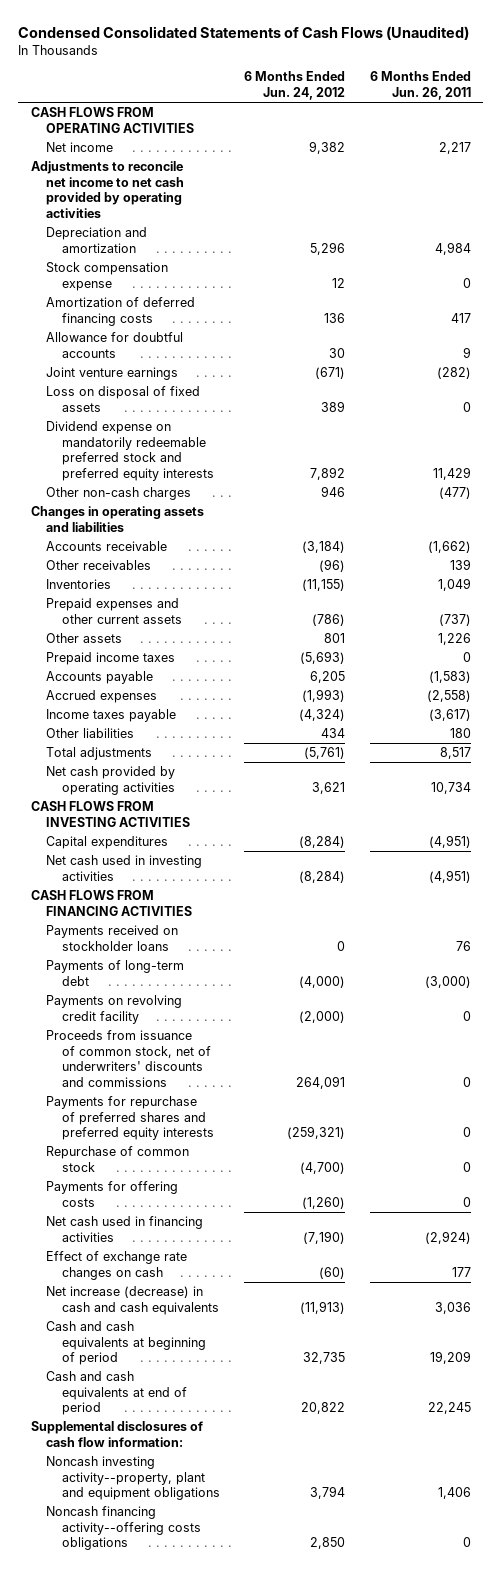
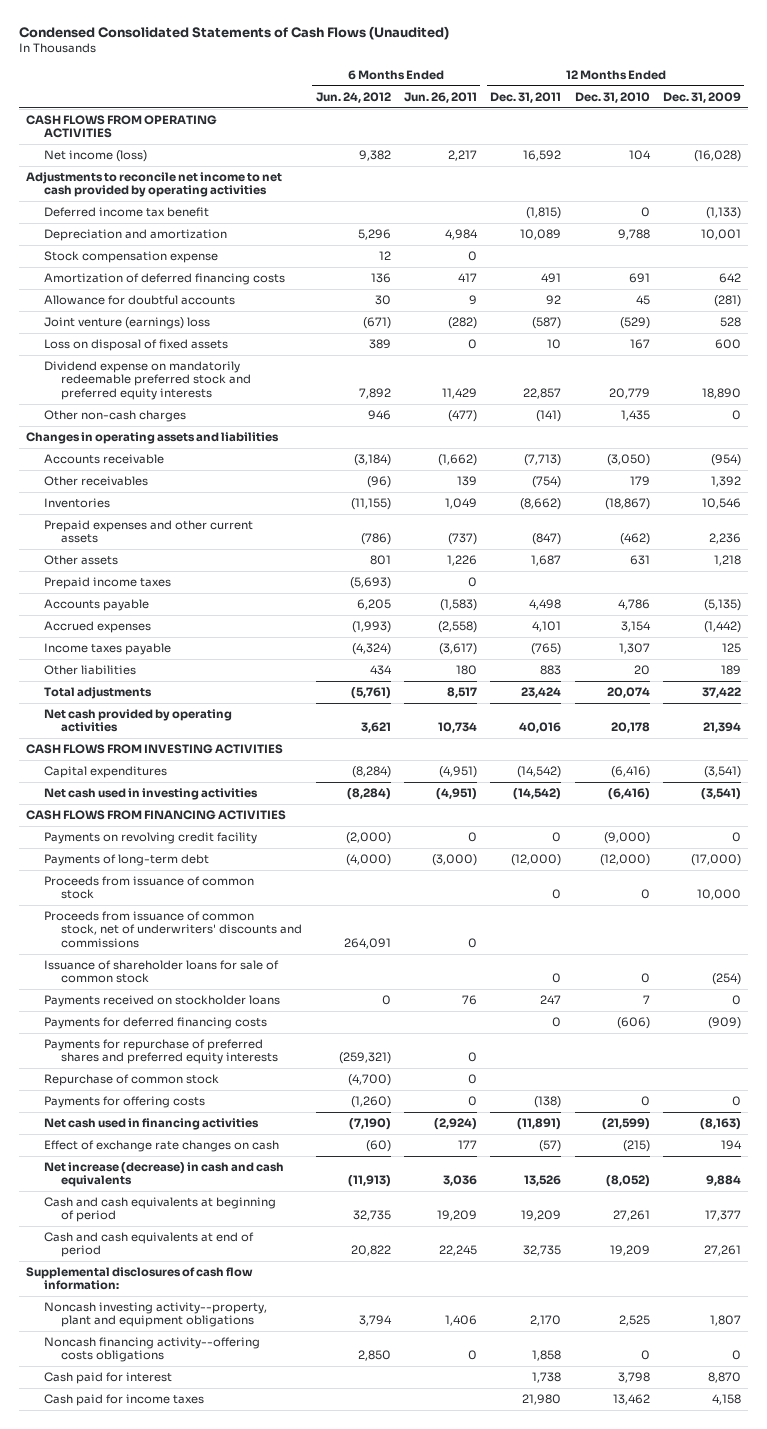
- | 6 Months Ended Jun. 24, 2012 | 6 Months Ended Jun. 26, 2011
+ | 6 Months Ended Jun. 24, 2012 | 6 Months Ended Jun. 26, 2011 | 12 Months Ended Dec. 31, 2011 | 12 Months Ended Dec. 31, 2010 | 12 Months Ended Dec. 31, 2009
- Net income | 9,382 | 2,217
+ Net income (loss) | 9,382 | 2,217 | 16,592 | 104 | (16,028)
+ Deferred income tax benefit | | | (1,815) | 0 | (1,133)
- Joint venture earnings | (671) | (282)
+ Joint venture (earnings) loss | (671) | (282) | (587) | (529) | 528
moved down: Payments of long-term debt | (4,000) | (3,000) | (12,000) | (12,000) | (17,000)
+ Proceeds from issuance of common stock | | | 0 | 0 | 10,000
+ Issuance of shareholder loans for sale of common stock | | | 0 | 0 | (254)
moved down: Payments received on stockholder loans | 0 | 76 | 247 | 7 | 0
+ Payments for deferred financing costs | | | 0 | (606) | (909)
+ Cash paid for interest | | | 1,738 | 3,798 | 8,870
+ Cash paid for income taxes | | | 21,980 | 13,462 | 4,158

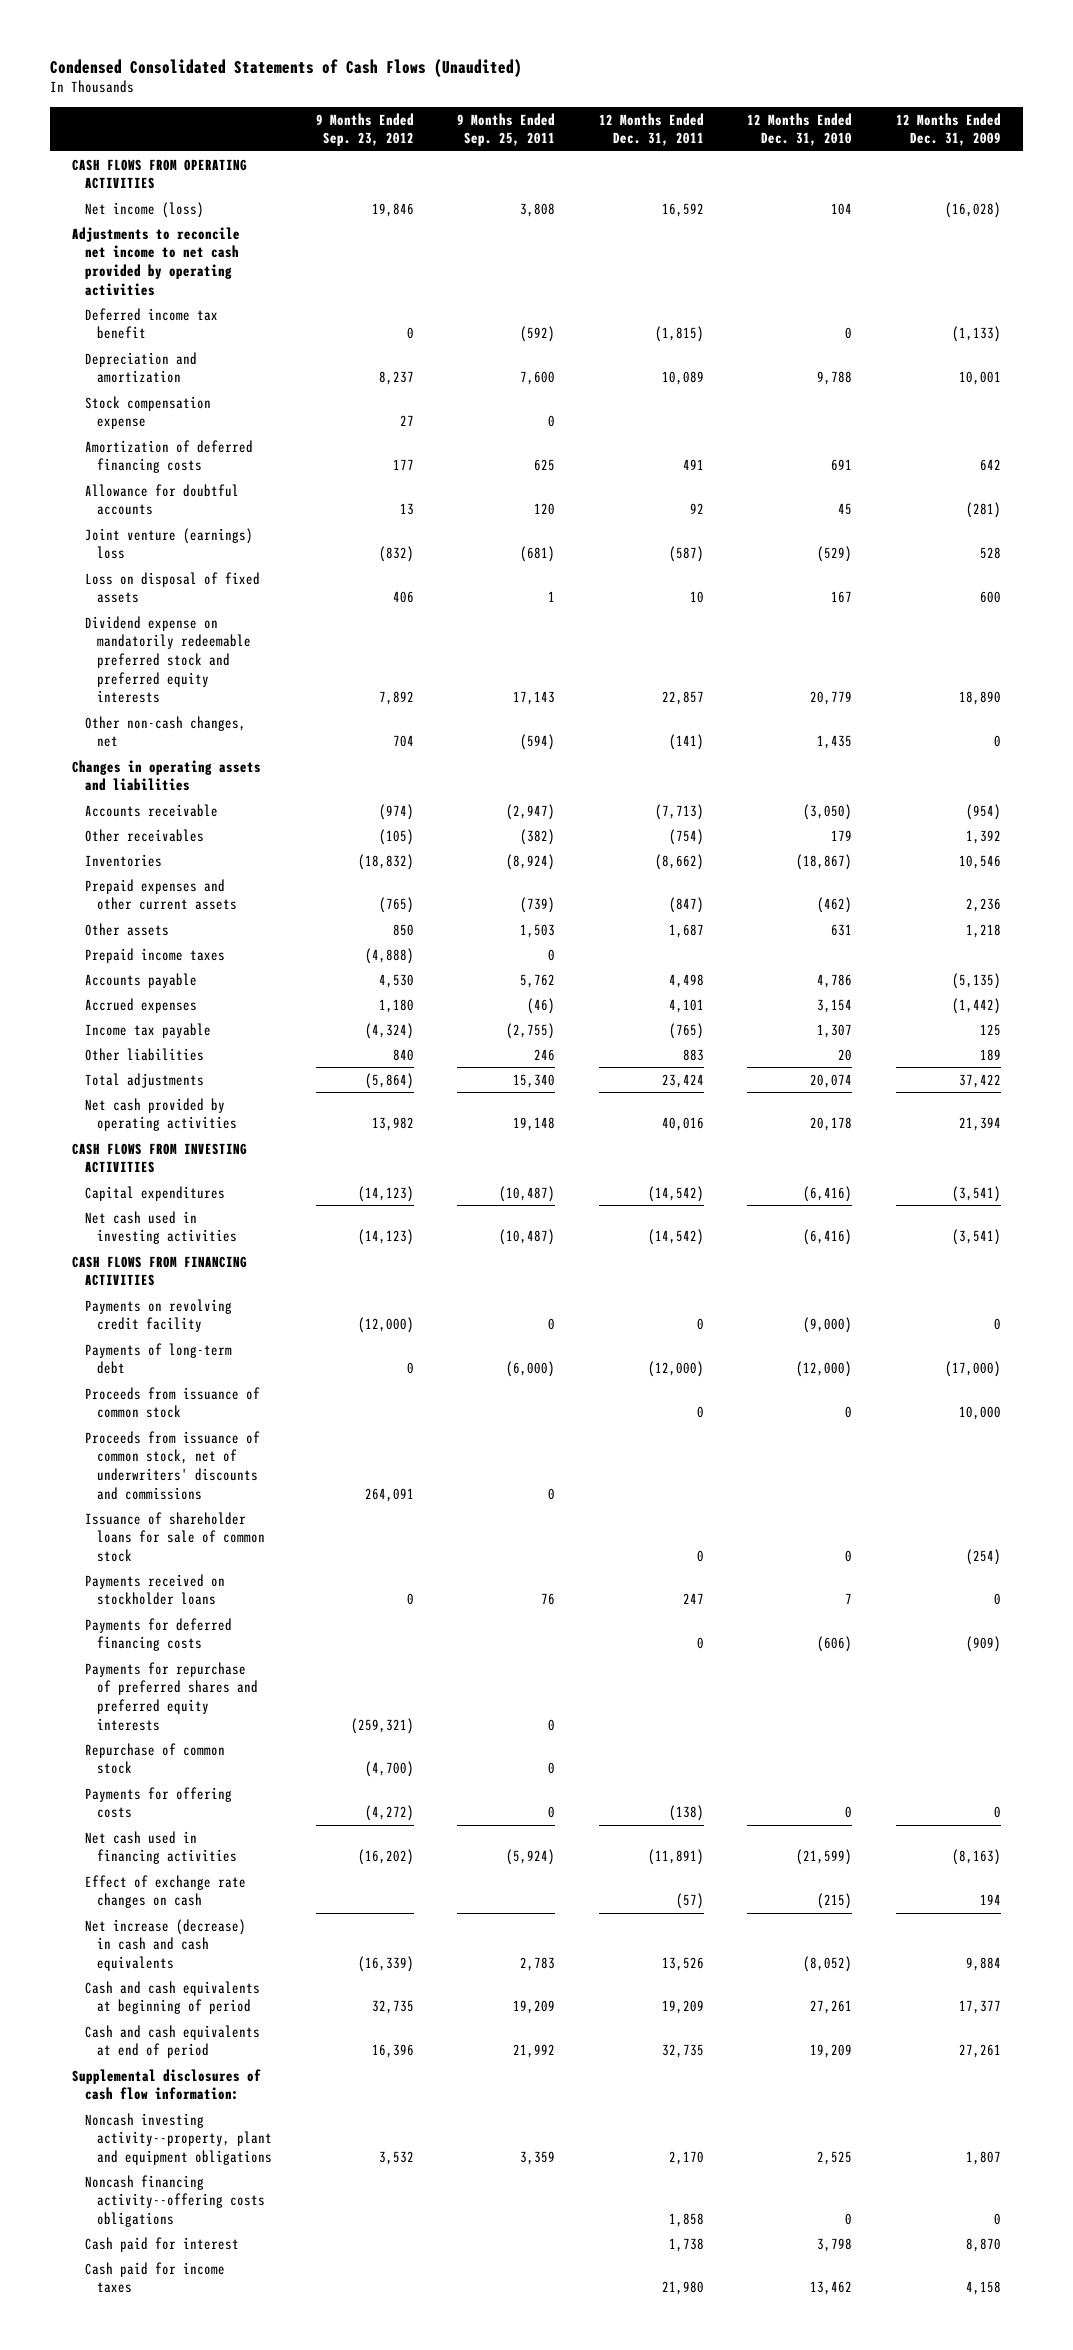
- | 6 Months Ended Jun. 24, 2012 | 6 Months Ended Jun. 26, 2011 | 12 Months Ended Dec. 31, 2011 | 12 Months Ended Dec. 31, 2010 | 12 Months Ended Dec. 31, 2009
+ | 9 Months Ended Sep. 23, 2012 | 9 Months Ended Sep. 25, 2011 | 12 Months Ended Dec. 31, 2011 | 12 Months Ended Dec. 31, 2010 | 12 Months Ended Dec. 31, 2009
- Other non-cash charges | 946 | (477) | (141) | 1,435 | 0
+ Other non-cash changes, net | 704 | (594) | (141) | 1,435 | 0
- Income taxes payable | (4,324) | (3,617) | (765) | 1,307 | 125
+ Income tax payable | (4,324) | (2,755) | (765) | 1,307 | 125

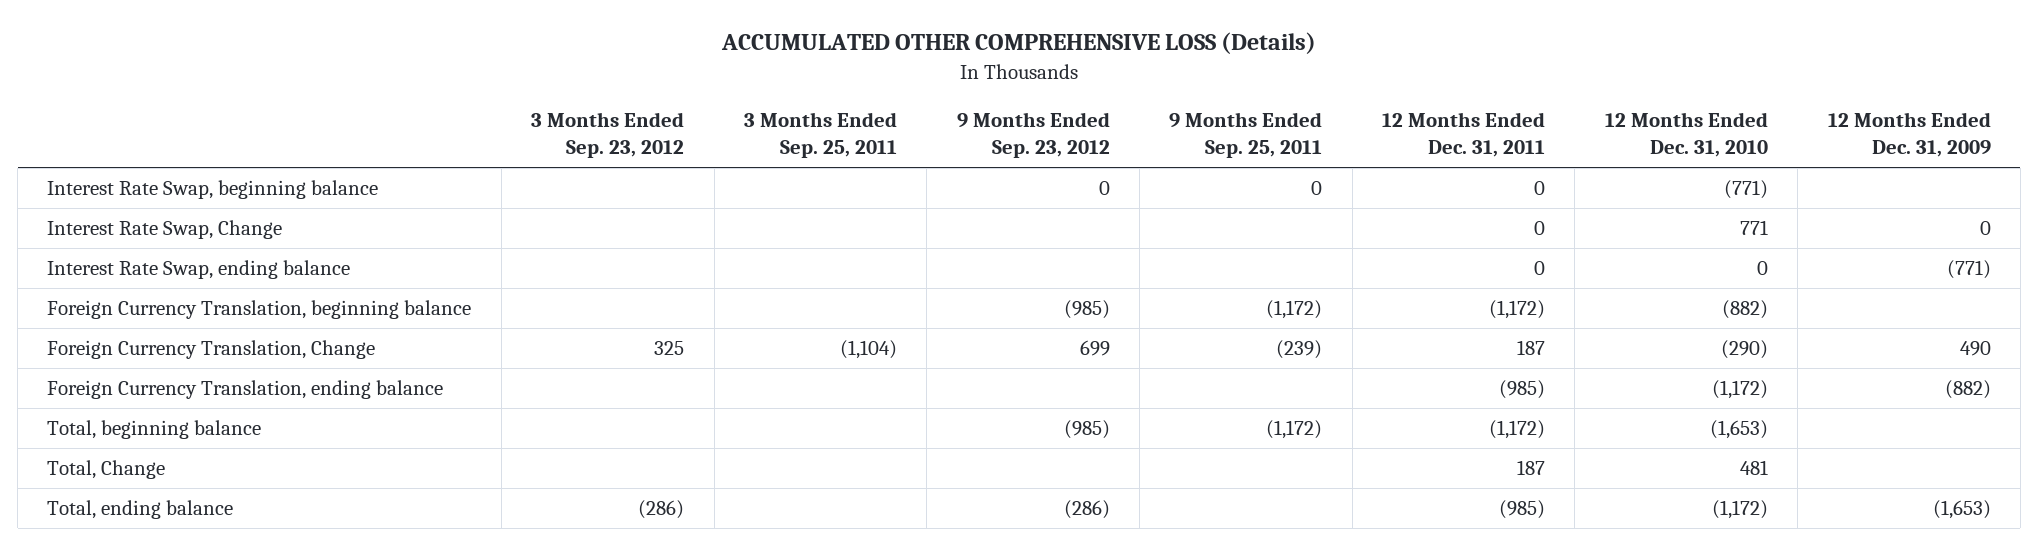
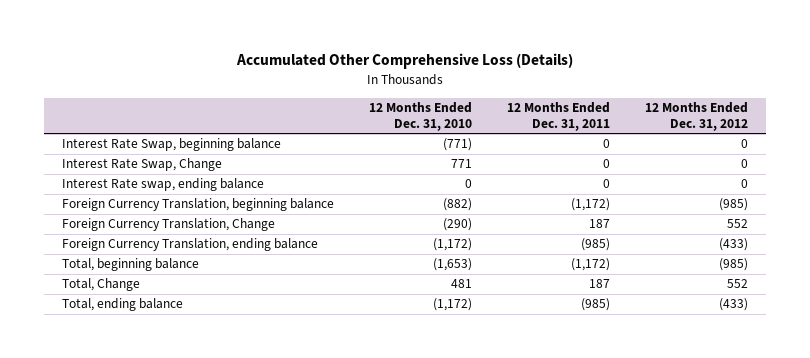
- ACCUMULATED OTHER COMPREHENSIVE LOSS (Details)
+ Accumulated Other Comprehensive Loss (Details)
- | 3 Months Ended Sep. 23, 2012 | 3 Months Ended Sep. 25, 2011 | 9 Months Ended Sep. 23, 2012 | 9 Months Ended Sep. 25, 2011 | 12 Months Ended Dec. 31, 2011 | 12 Months Ended Dec. 31, 2010 | 12 Months Ended Dec. 31, 2009
+ | 12 Months Ended Dec. 31, 2010 | 12 Months Ended Dec. 31, 2011 | 12 Months Ended Dec. 31, 2012
- Interest Rate Swap, ending balance | | | | | 0 | 0 | (771)
+ Interest Rate swap, ending balance | 0 | 0 | 0

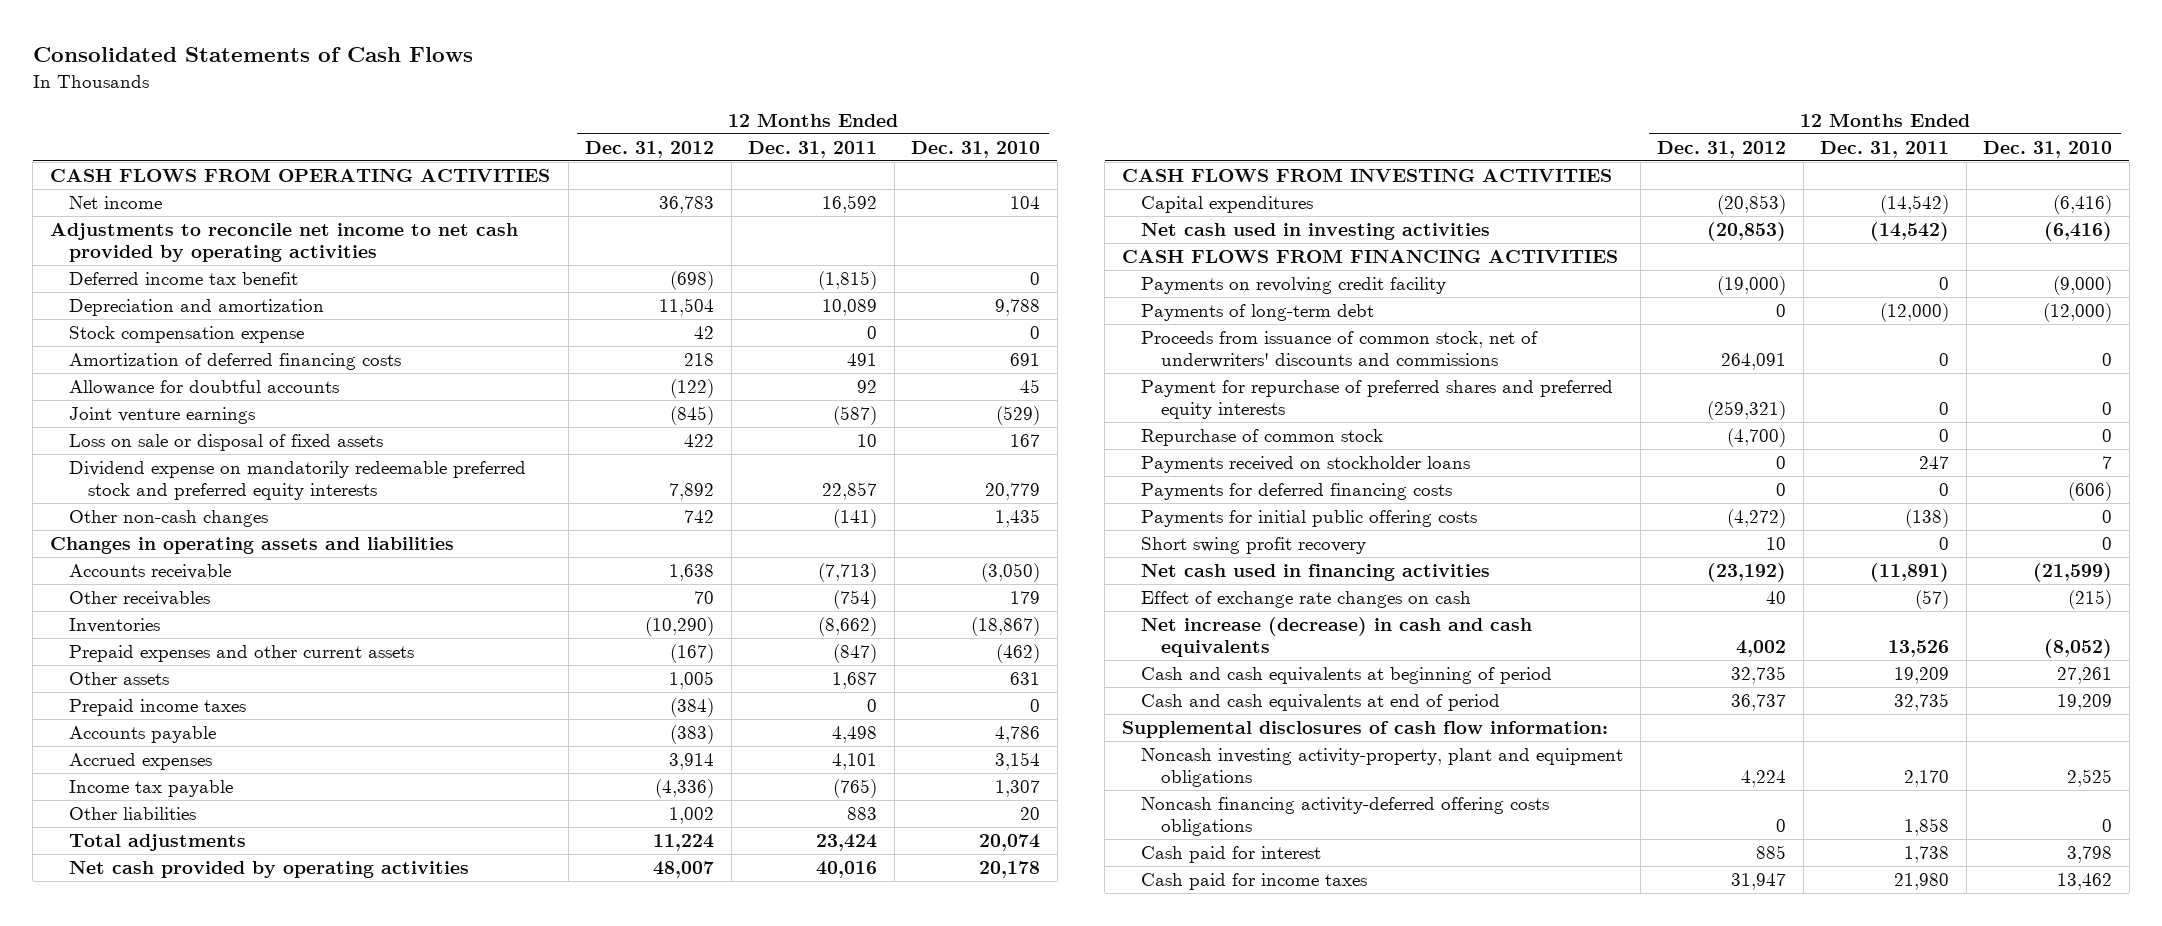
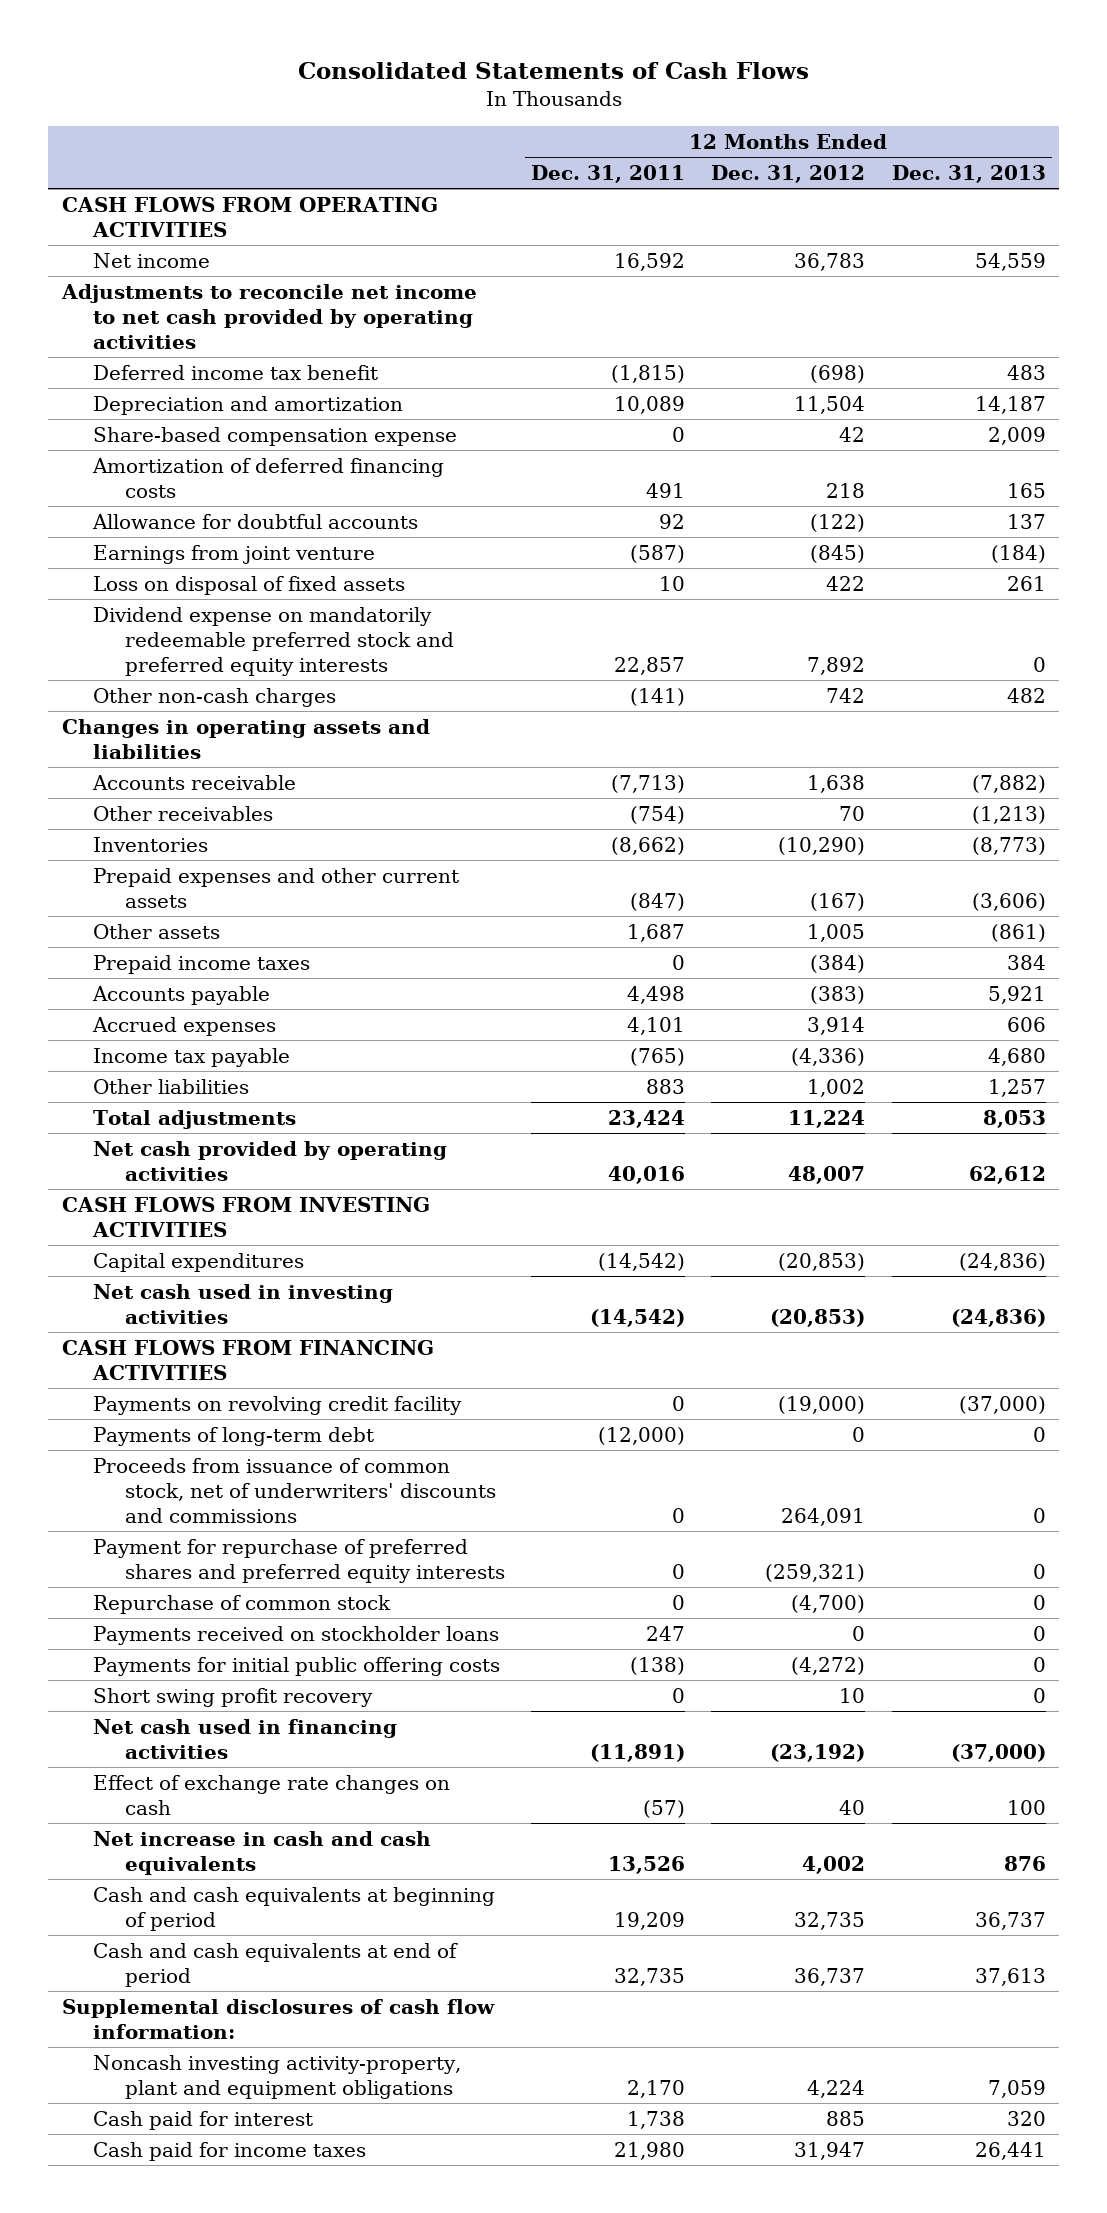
- | 12 Months Ended Dec. 31, 2012 | 12 Months Ended Dec. 31, 2011 | 12 Months Ended Dec. 31, 2010
+ | 12 Months Ended Dec. 31, 2011 | 12 Months Ended Dec. 31, 2012 | 12 Months Ended Dec. 31, 2013
- Stock compensation expense | 42 | 0 | 0
+ Share-based compensation expense | 0 | 42 | 2,009
- Joint venture earnings | (845) | (587) | (529)
- Loss on sale or disposal of fixed assets | 422 | 10 | 167
+ Earnings from joint venture | (587) | (845) | (184)
+ Loss on disposal of fixed assets | 10 | 422 | 261
- Other non-cash changes | 742 | (141) | 1,435
+ Other non-cash charges | (141) | 742 | 482
- Payments for deferred financing costs | 0 | 0 | (606)
- Net increase (decrease) in cash and cash equivalents | 4,002 | 13,526 | (8,052)
+ Net increase in cash and cash equivalents | 13,526 | 4,002 | 876
- Noncash financing activity-deferred offering costs obligations | 0 | 1,858 | 0

